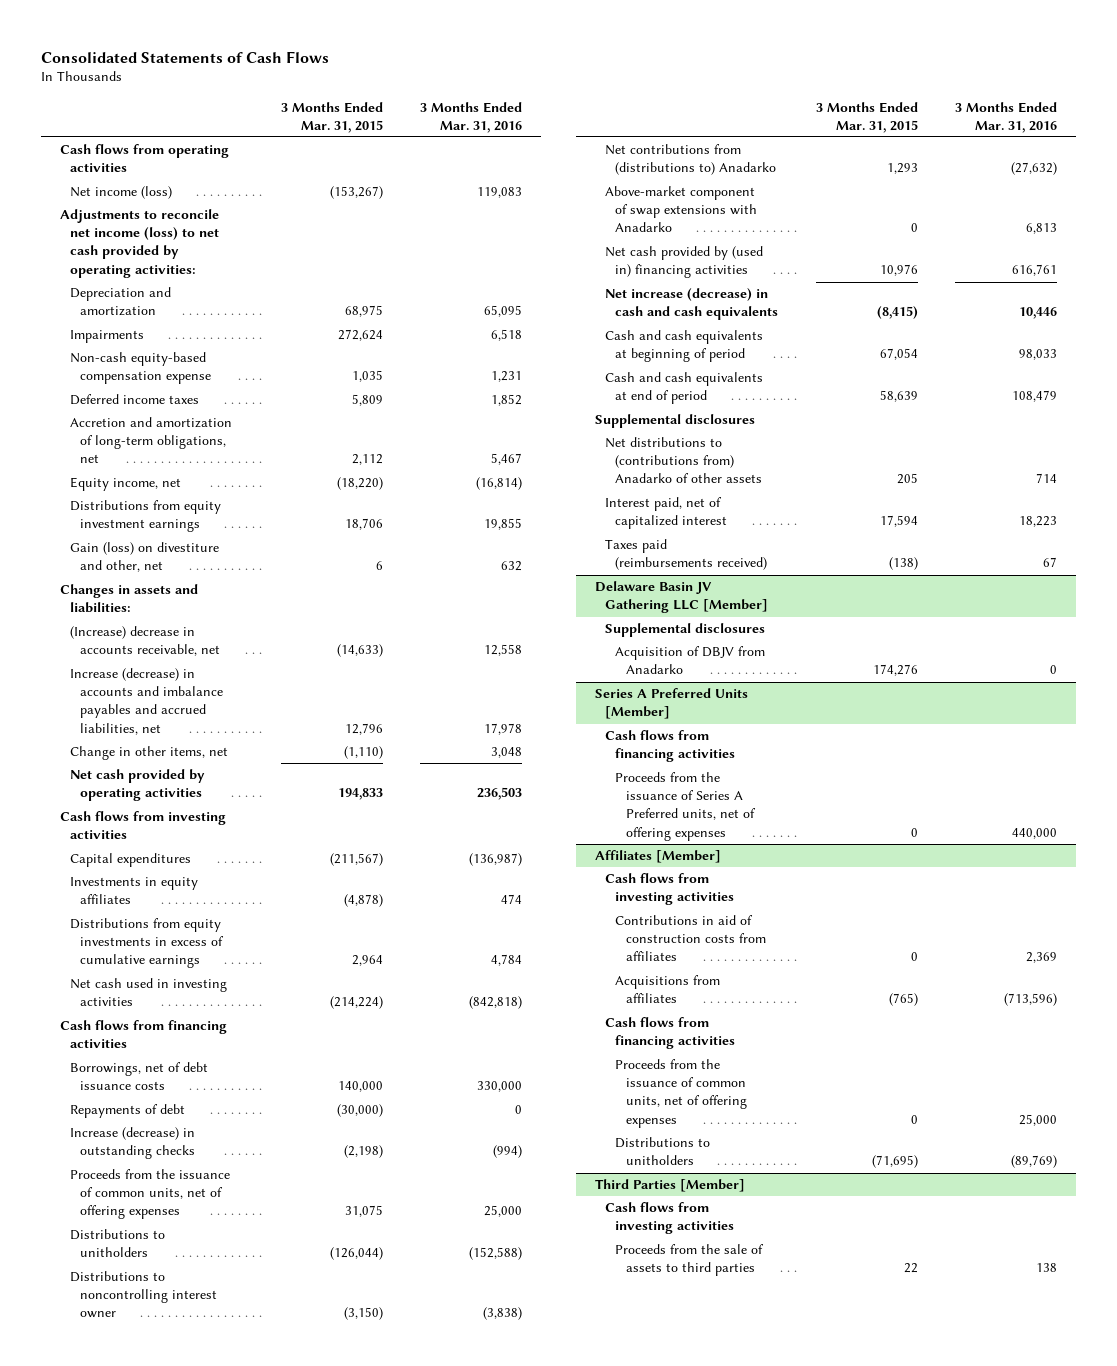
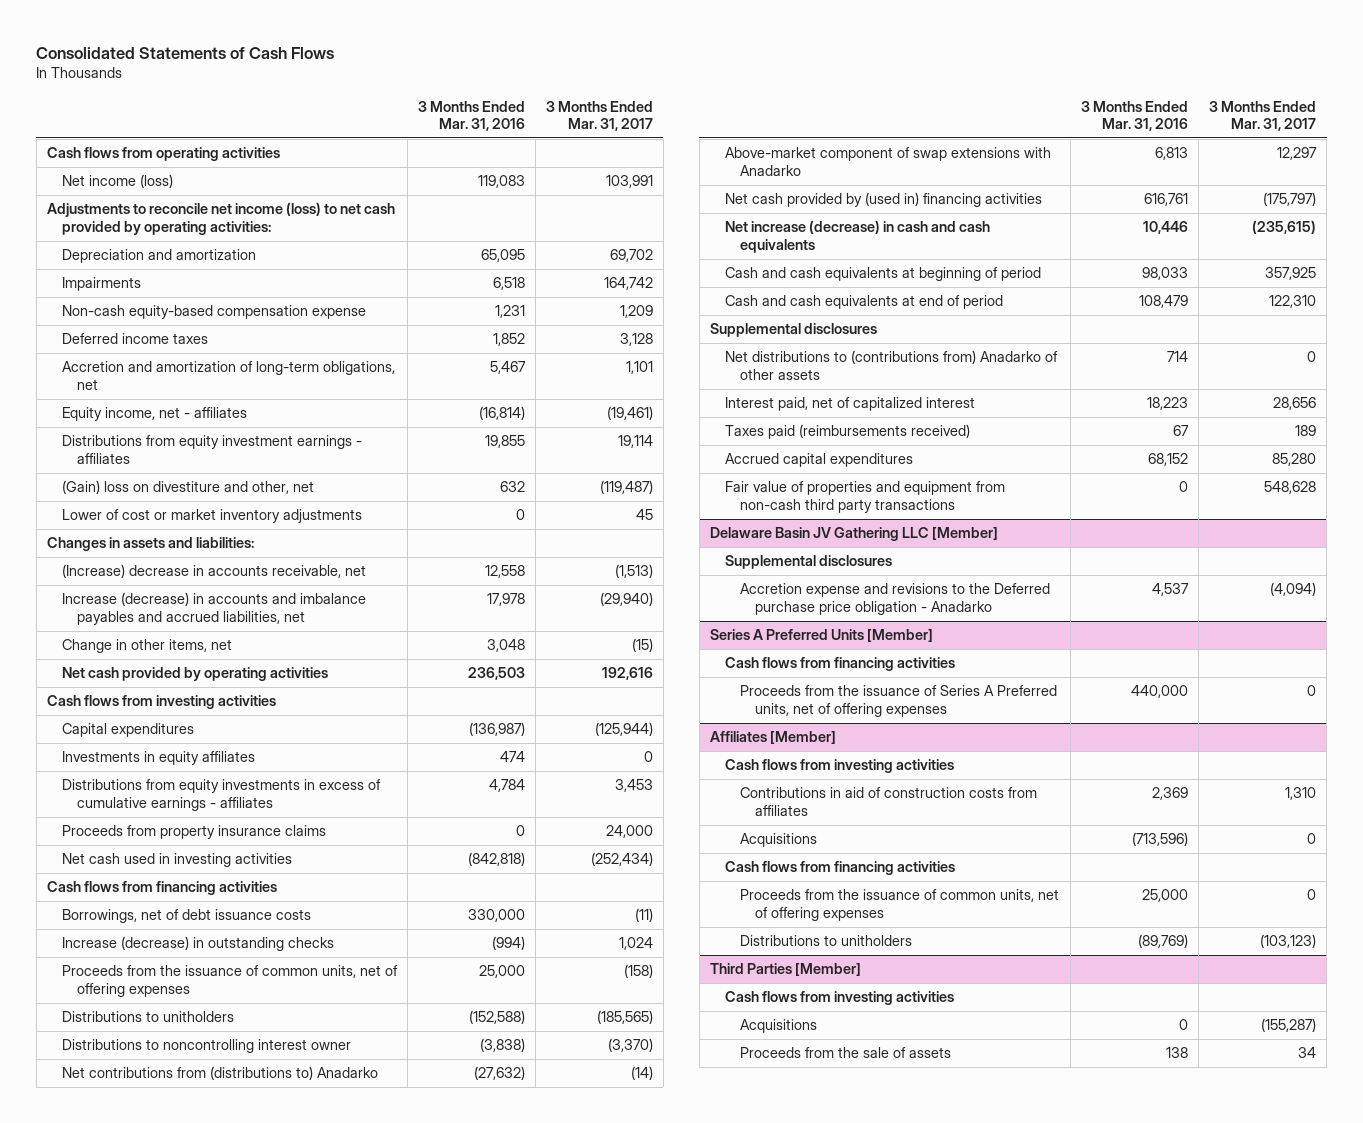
- | 3 Months Ended Mar. 31, 2015 | 3 Months Ended Mar. 31, 2016
+ | 3 Months Ended Mar. 31, 2016 | 3 Months Ended Mar. 31, 2017
- Equity income, net | (18,220) | (16,814)
- Distributions from equity investment earnings | 18,706 | 19,855
- Gain (loss) on divestiture and other, net | 6 | 632
+ Equity income, net - affiliates | (16,814) | (19,461)
+ Distributions from equity investment earnings - affiliates | 19,855 | 19,114
+ (Gain) loss on divestiture and other, net | 632 | (119,487)
+ Lower of cost or market inventory adjustments | 0 | 45
- Distributions from equity investments in excess of cumulative earnings | 2,964 | 4,784
+ Distributions from equity investments in excess of cumulative earnings - affiliates | 4,784 | 3,453
+ Proceeds from property insurance claims | 0 | 24,000
- Repayments of debt | (30,000) | 0
+ Accrued capital expenditures | 68,152 | 85,280
+ Fair value of properties and equipment from non-cash third party transactions | 0 | 548,628
@ Delaware Basin JV Gathering LLC [Member]
- Acquisition of DBJV from Anadarko | 174,276 | 0
+ Accretion expense and revisions to the Deferred purchase price obligation - Anadarko | 4,537 | (4,094)
@ Affiliates [Member]
- Acquisitions from affiliates | (765) | (713,596)
+ Acquisitions | (713,596) | 0
@ Third Parties [Member]
- Proceeds from the sale of assets to third parties | 22 | 138
+ Acquisitions | 0 | (155,287)
+ Proceeds from the sale of assets | 138 | 34

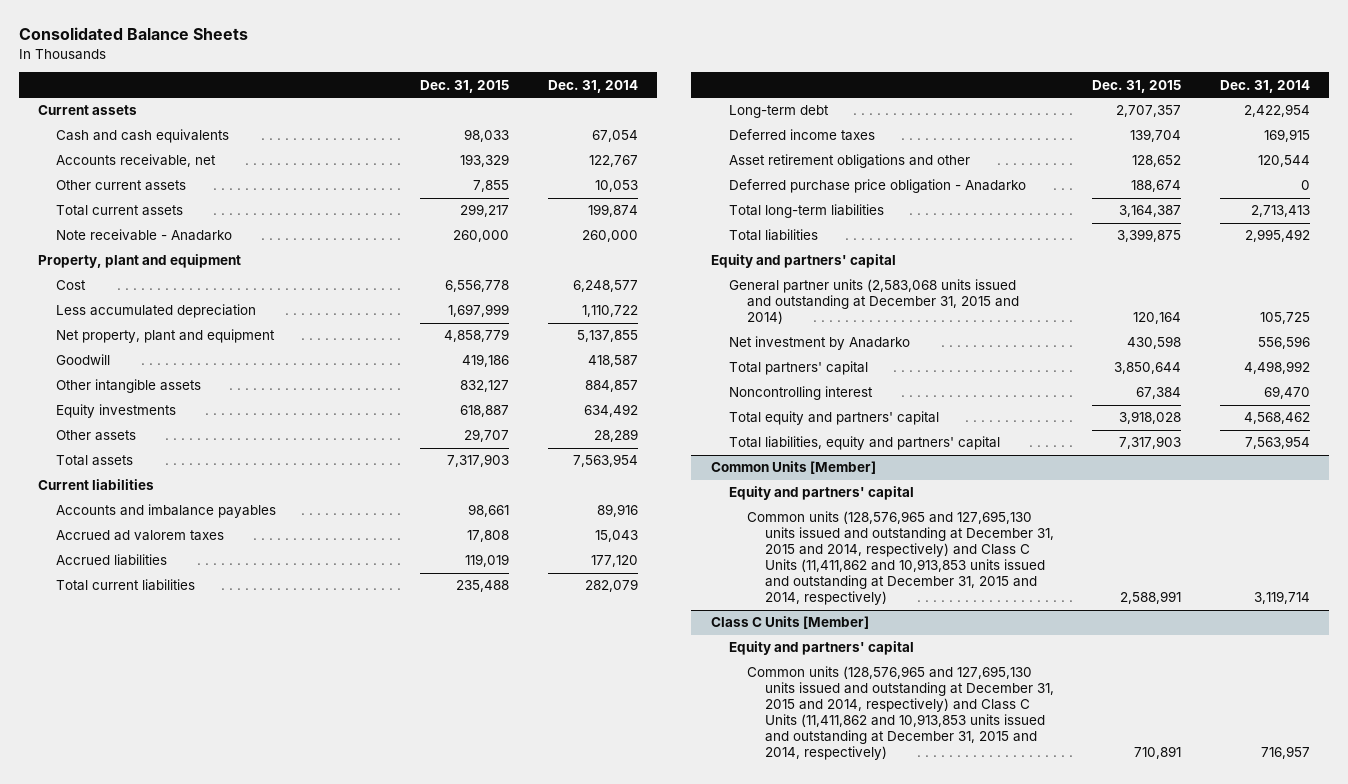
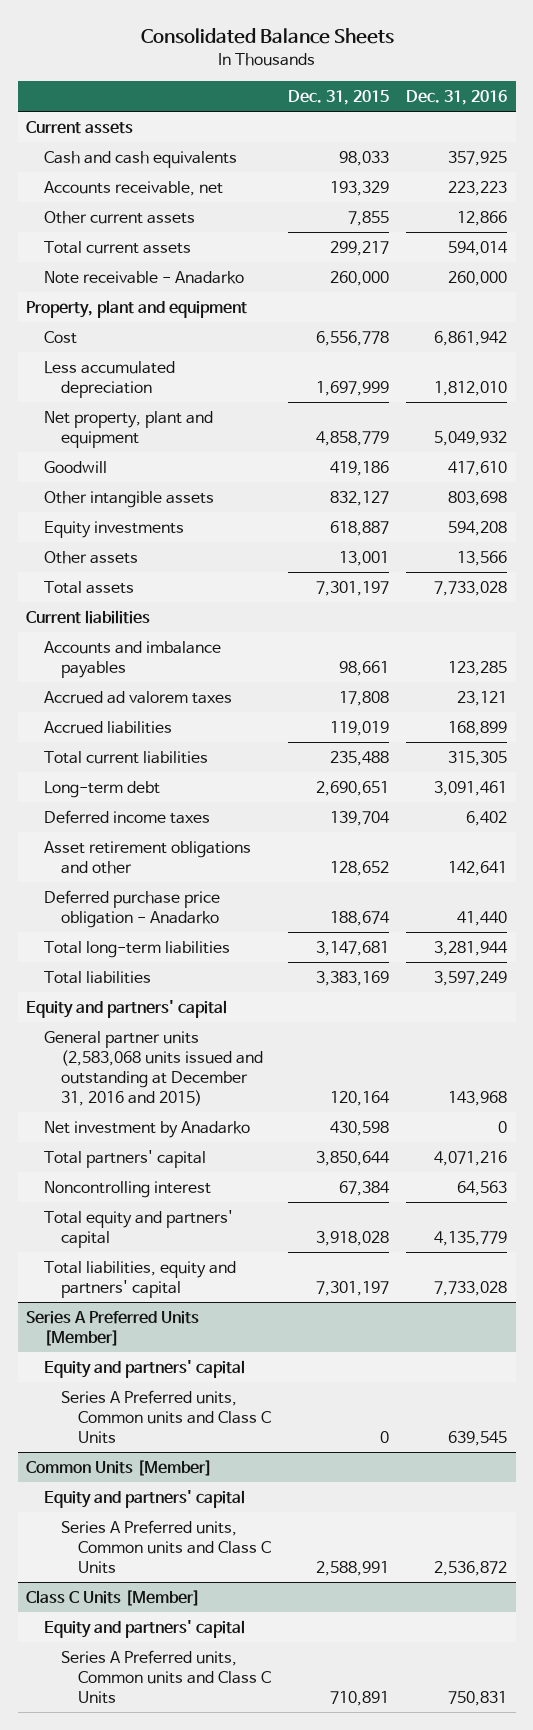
- | Dec. 31, 2015 | Dec. 31, 2014
+ | Dec. 31, 2015 | Dec. 31, 2016
- Other assets | 29,707 | 28,289
- Total assets | 7,317,903 | 7,563,954
+ Other assets | 13,001 | 13,566
+ Total assets | 7,301,197 | 7,733,028
- Long-term debt | 2,707,357 | 2,422,954
+ Long-term debt | 2,690,651 | 3,091,461
- Total long-term liabilities | 3,164,387 | 2,713,413
- Total liabilities | 3,399,875 | 2,995,492
+ Total long-term liabilities | 3,147,681 | 3,281,944
+ Total liabilities | 3,383,169 | 3,597,249
- General partner units (2,583,068 units issued and outstanding at December 31, 2015 and 2014) | 120,164 | 105,725
+ General partner units (2,583,068 units issued and outstanding at December 31, 2016 and 2015) | 120,164 | 143,968
- Total liabilities, equity and partners' capital | 7,317,903 | 7,563,954
+ Total liabilities, equity and partners' capital | 7,301,197 | 7,733,028
+ Series A Preferred Units [Member]
+ Equity and partners' capital
+ Series A Preferred units, Common units and Class C Units | 0 | 639,545
@ Common Units [Member]
- Common units (128,576,965 and 127,695,130 units issued and outstanding at December 31, 2015 and 2014, respectively) and Class C Units (11,411,862 and 10,913,853 units issued and outstanding at December 31, 2015 and 2014, respectively) | 2,588,991 | 3,119,714
+ Series A Preferred units, Common units and Class C Units | 2,588,991 | 2,536,872
@ Class C Units [Member]
- Common units (128,576,965 and 127,695,130 units issued and outstanding at December 31, 2015 and 2014, respectively) and Class C Units (11,411,862 and 10,913,853 units issued and outstanding at December 31, 2015 and 2014, respectively) | 710,891 | 716,957
+ Series A Preferred units, Common units and Class C Units | 710,891 | 750,831

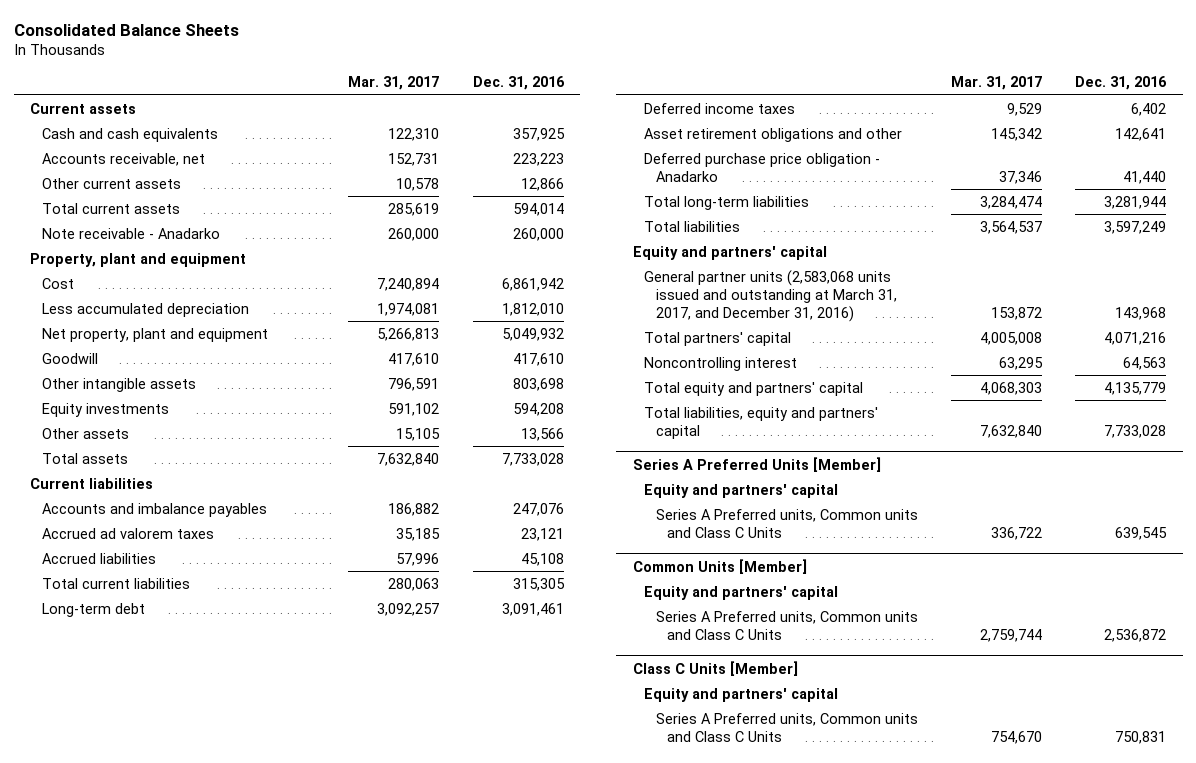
- | Dec. 31, 2015 | Dec. 31, 2016
+ | Mar. 31, 2017 | Dec. 31, 2016
- Accounts and imbalance payables | 98,661 | 123,285
+ Accounts and imbalance payables | 186,882 | 247,076
- Accrued liabilities | 119,019 | 168,899
+ Accrued liabilities | 57,996 | 45,108
- General partner units (2,583,068 units issued and outstanding at December 31, 2016 and 2015) | 120,164 | 143,968
- Net investment by Anadarko | 430,598 | 0
+ General partner units (2,583,068 units issued and outstanding at March 31, 2017, and December 31, 2016) | 153,872 | 143,968

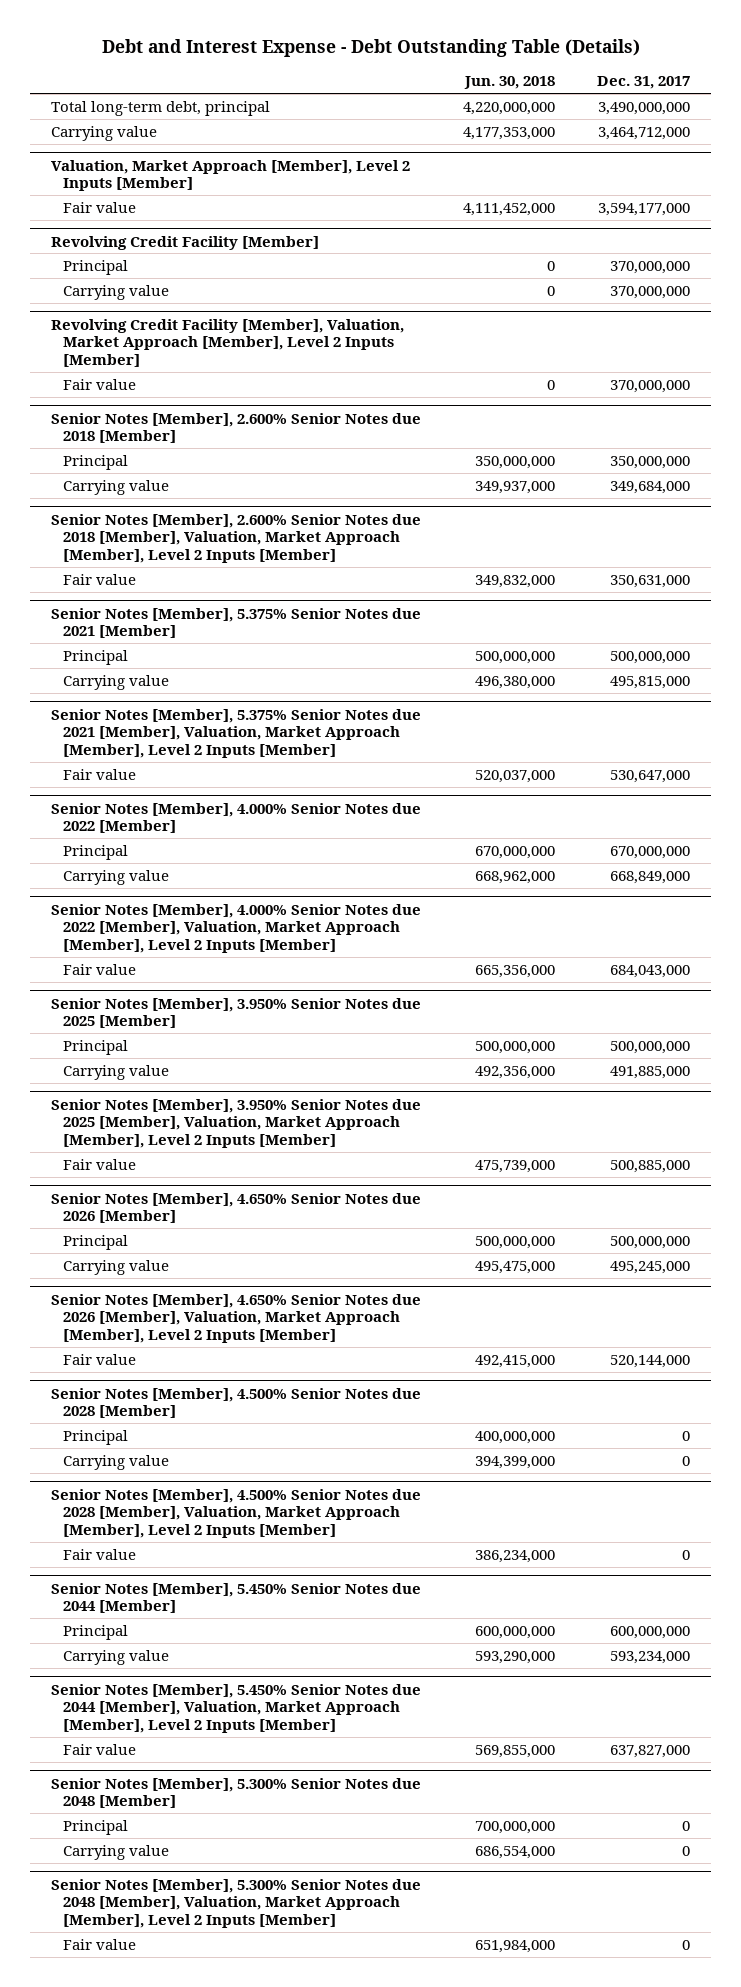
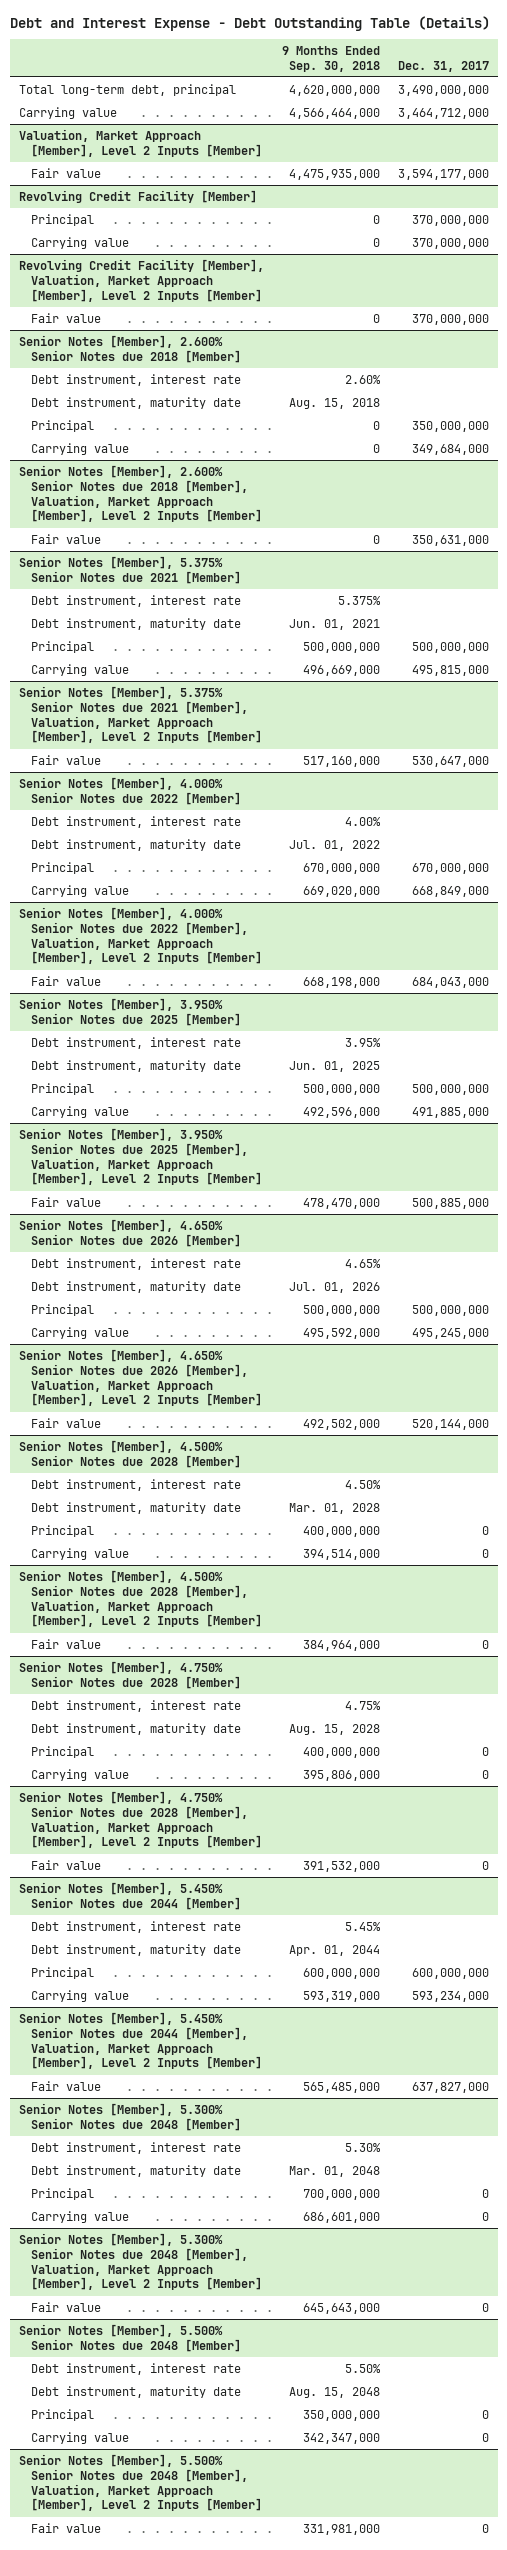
- | Jun. 30, 2018 | Dec. 31, 2017
+ | 9 Months Ended Sep. 30, 2018 | Dec. 31, 2017
@ Senior Notes [Member], 2.600% Senior Notes due 2018 [Member]
+ Debt instrument, interest rate | 2.60% |
+ Debt instrument, maturity date | Aug. 15, 2018 |
@ Senior Notes [Member], 5.375% Senior Notes due 2021 [Member]
+ Debt instrument, interest rate | 5.375% |
+ Debt instrument, maturity date | Jun. 01, 2021 |
@ Senior Notes [Member], 4.000% Senior Notes due 2022 [Member]
+ Debt instrument, interest rate | 4.00% |
+ Debt instrument, maturity date | Jul. 01, 2022 |
@ Senior Notes [Member], 3.950% Senior Notes due 2025 [Member]
+ Debt instrument, interest rate | 3.95% |
+ Debt instrument, maturity date | Jun. 01, 2025 |
@ Senior Notes [Member], 4.650% Senior Notes due 2026 [Member]
+ Debt instrument, interest rate | 4.65% |
+ Debt instrument, maturity date | Jul. 01, 2026 |
@ Senior Notes [Member], 4.500% Senior Notes due 2028 [Member]
+ Debt instrument, interest rate | 4.50% |
+ Debt instrument, maturity date | Mar. 01, 2028 |
+ Senior Notes [Member], 4.750% Senior Notes due 2028 [Member]
+ Debt instrument, interest rate | 4.75% |
+ Debt instrument, maturity date | Aug. 15, 2028 |
+ Principal | 400,000,000 | 0
+ Carrying value | 395,806,000 | 0
+ Senior Notes [Member], 4.750% Senior Notes due 2028 [Member], Valuation, Market Approach [Member], Level 2 Inputs [Member]
+ Fair value | 391,532,000 | 0
@ Senior Notes [Member], 5.450% Senior Notes due 2044 [Member]
+ Debt instrument, interest rate | 5.45% |
+ Debt instrument, maturity date | Apr. 01, 2044 |
@ Senior Notes [Member], 5.300% Senior Notes due 2048 [Member]
+ Debt instrument, interest rate | 5.30% |
+ Debt instrument, maturity date | Mar. 01, 2048 |
+ Senior Notes [Member], 5.500% Senior Notes due 2048 [Member]
+ Debt instrument, interest rate | 5.50% |
+ Debt instrument, maturity date | Aug. 15, 2048 |
+ Principal | 350,000,000 | 0
+ Carrying value | 342,347,000 | 0
+ Senior Notes [Member], 5.500% Senior Notes due 2048 [Member], Valuation, Market Approach [Member], Level 2 Inputs [Member]
+ Fair value | 331,981,000 | 0

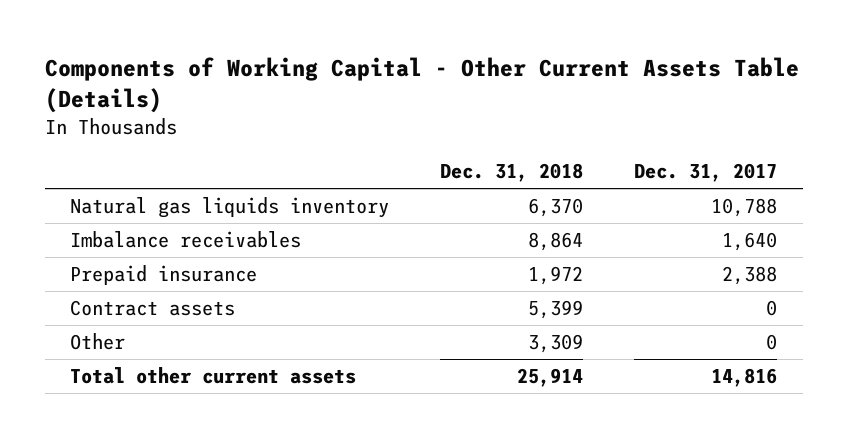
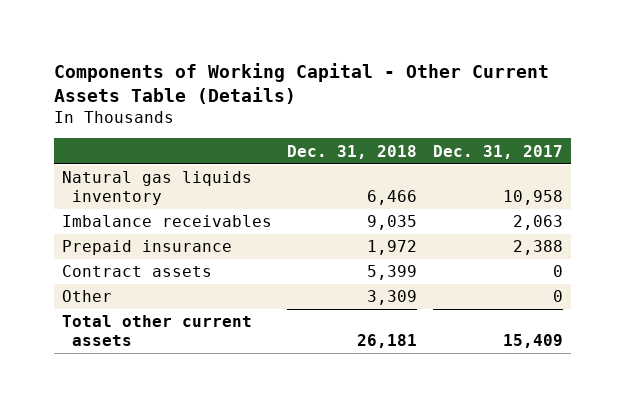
- Natural gas liquids inventory | 6,370 | 10,788
- Imbalance receivables | 8,864 | 1,640
+ Natural gas liquids inventory | 6,466 | 10,958
+ Imbalance receivables | 9,035 | 2,063
- Total other current assets | 25,914 | 14,816
+ Total other current assets | 26,181 | 15,409

